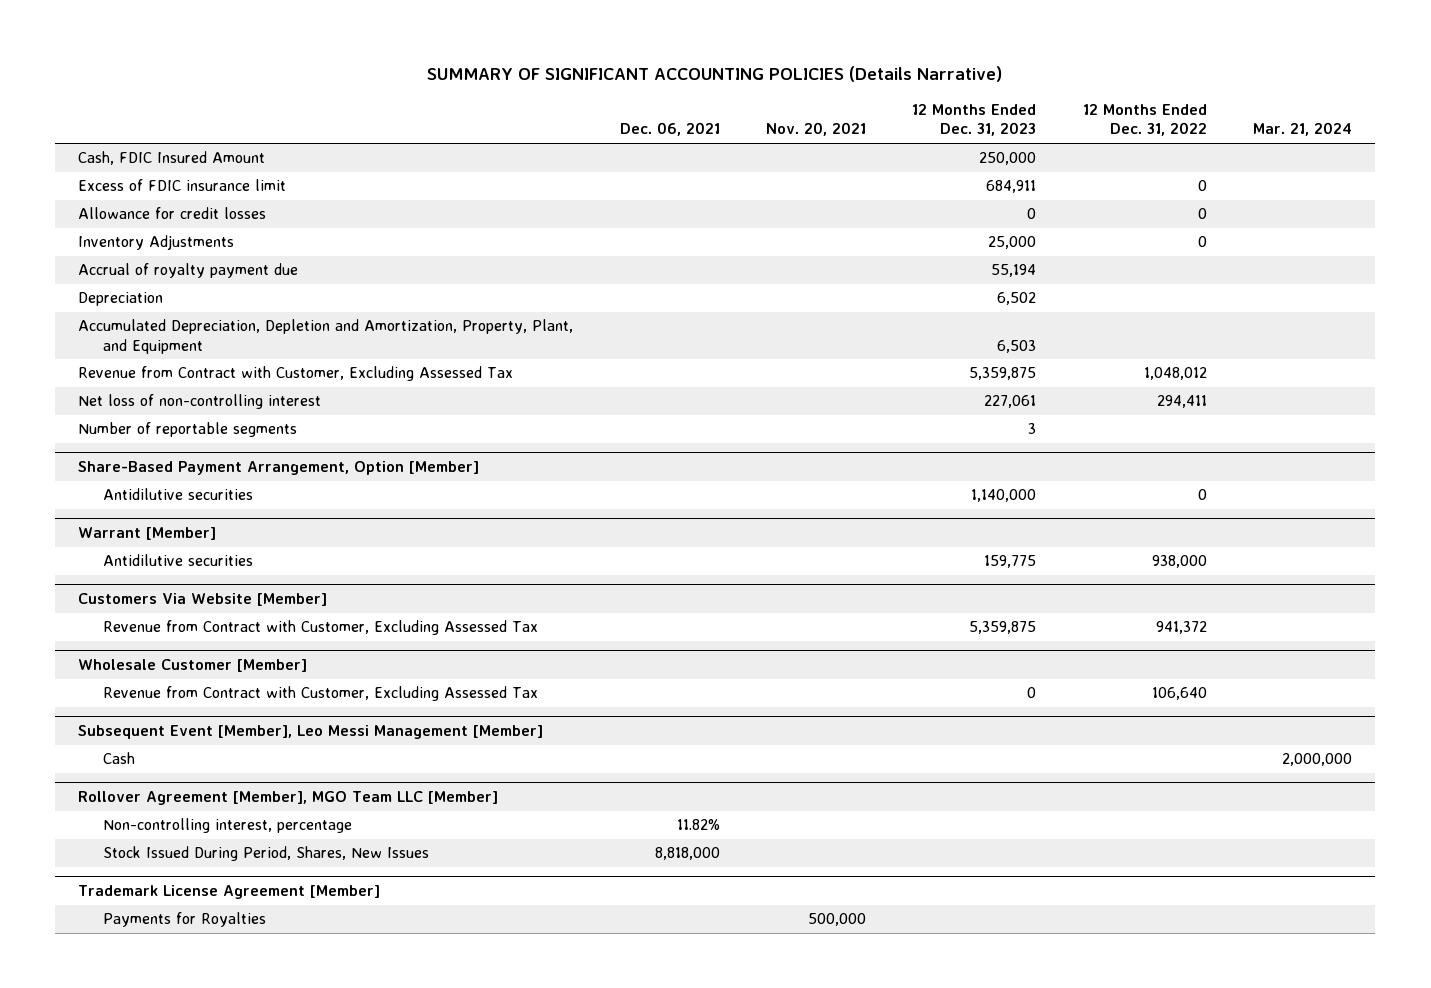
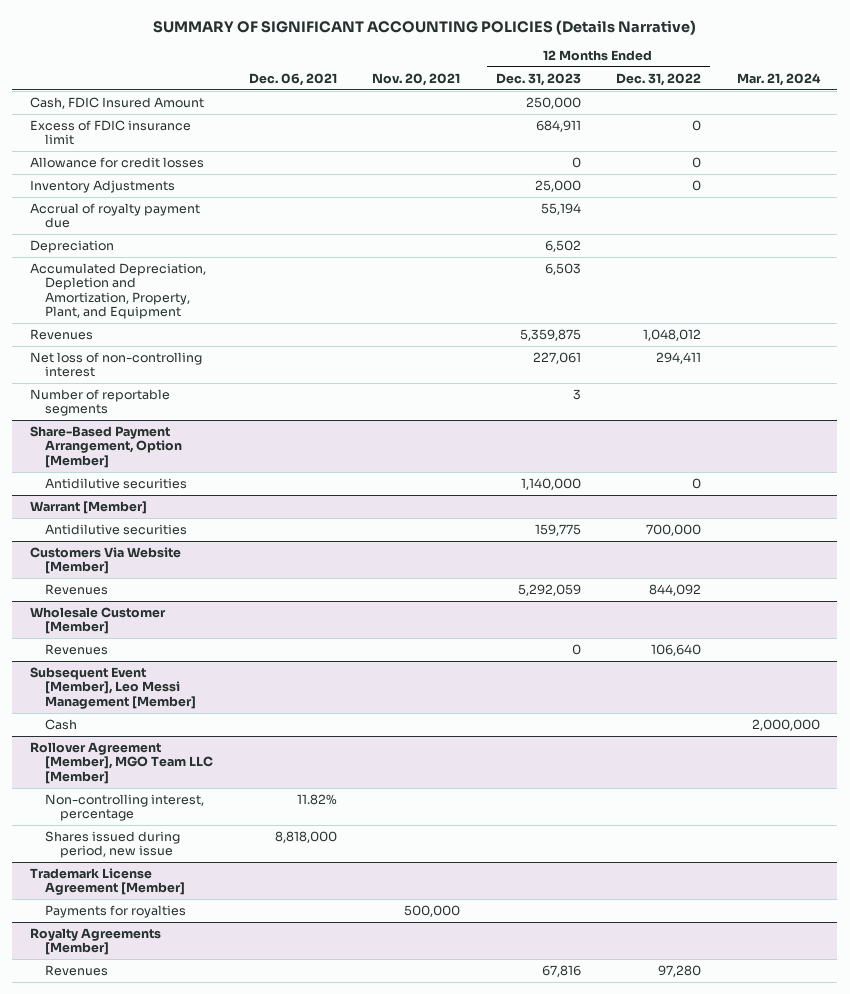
- Revenue from Contract with Customer, Excluding Assessed Tax | | | 5,359,875 | 1,048,012 |
+ Revenues | | | 5,359,875 | 1,048,012 |
@ Warrant [Member]
- Antidilutive securities | | | 159,775 | 938,000 |
+ Antidilutive securities | | | 159,775 | 700,000 |
@ Customers Via Website [Member]
- Revenue from Contract with Customer, Excluding Assessed Tax | | | 5,359,875 | 941,372 |
+ Revenues | | | 5,292,059 | 844,092 |
@ Wholesale Customer [Member]
- Revenue from Contract with Customer, Excluding Assessed Tax | | | 0 | 106,640 |
+ Revenues | | | 0 | 106,640 |
@ Rollover Agreement [Member], MGO Team LLC [Member]
- Stock Issued During Period, Shares, New Issues | 8,818,000 | | | |
+ Shares issued during period, new issue | 8,818,000 | | | |
@ Trademark License Agreement [Member]
- Payments for Royalties | | 500,000 | | |
+ Payments for royalties | | 500,000 | | |
+ Royalty Agreements [Member]
+ Revenues | | | 67,816 | 97,280 |

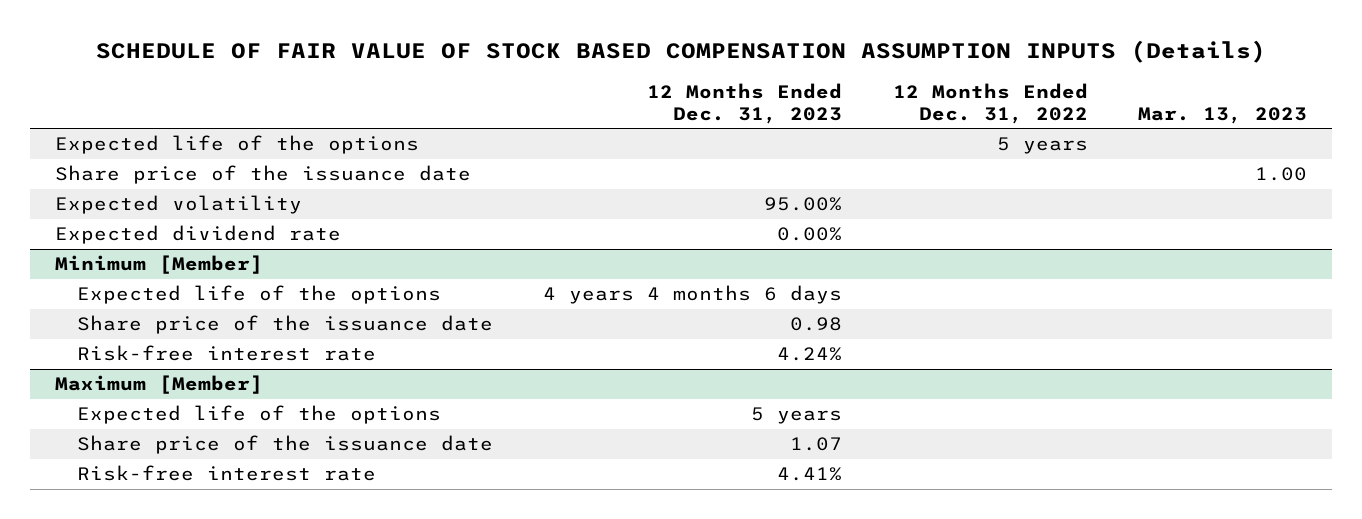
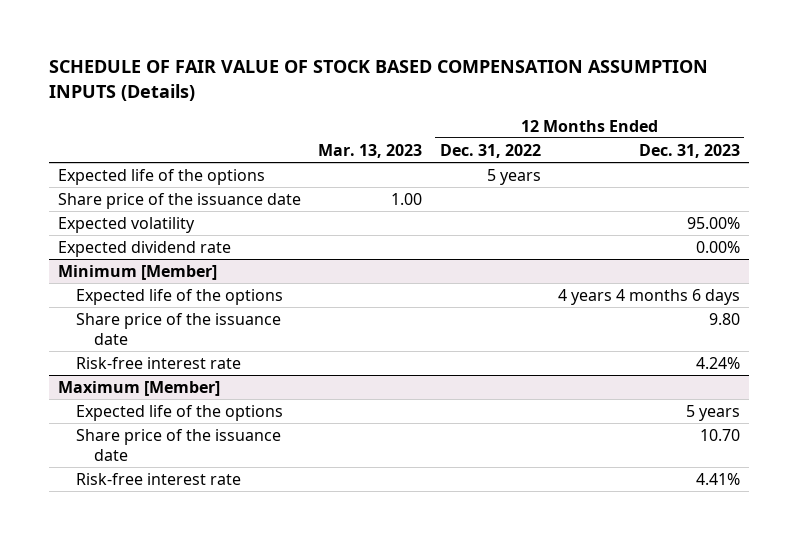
- | 12 Months Ended Dec. 31, 2023 | 12 Months Ended Dec. 31, 2022 | Mar. 13, 2023
+ | Mar. 13, 2023 | 12 Months Ended Dec. 31, 2022 | 12 Months Ended Dec. 31, 2023
@ Minimum [Member]
- Share price of the issuance date | 0.98 | |
+ Share price of the issuance date | | | 9.80
@ Maximum [Member]
- Share price of the issuance date | 1.07 | |
+ Share price of the issuance date | | | 10.70

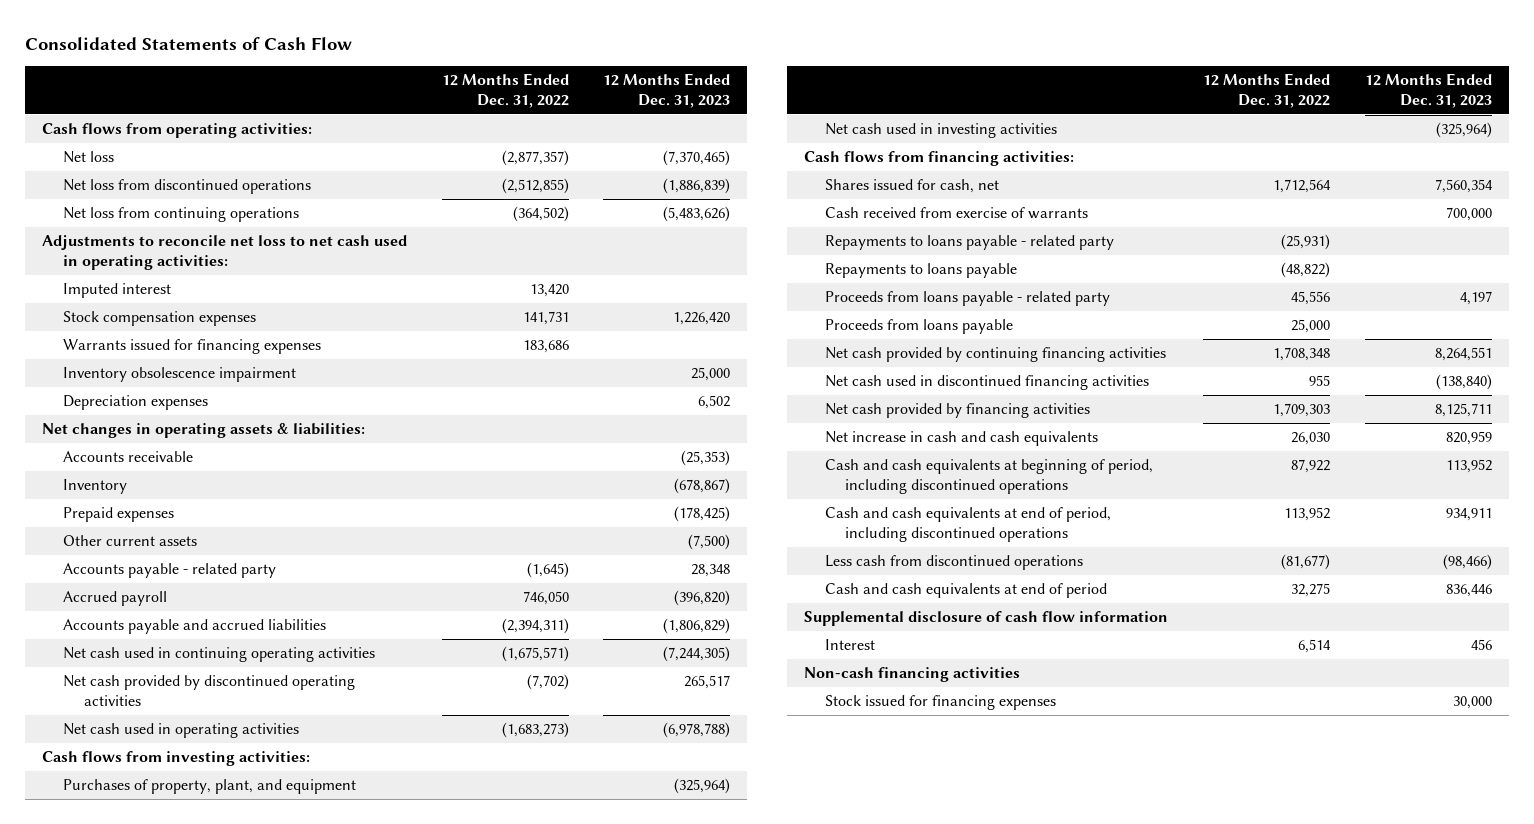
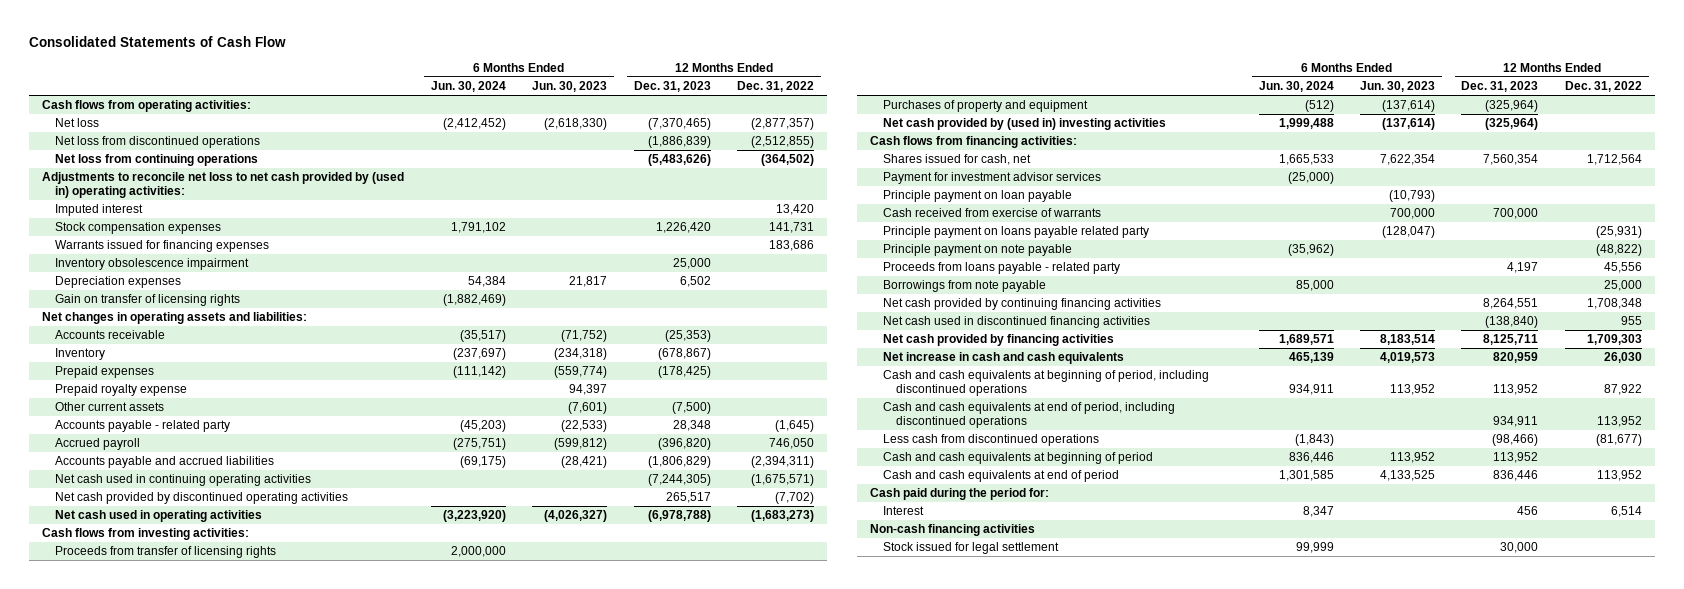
- | 12 Months Ended Dec. 31, 2022 | 12 Months Ended Dec. 31, 2023
+ | 6 Months Ended Jun. 30, 2024 | 6 Months Ended Jun. 30, 2023 | 12 Months Ended Dec. 31, 2023 | 12 Months Ended Dec. 31, 2022
- Adjustments to reconcile net loss to net cash used in operating activities:
+ Adjustments to reconcile net loss to net cash provided by (used in) operating activities:
- Net changes in operating assets & liabilities:
+ Gain on transfer of licensing rights | (1,882,469) | | |
+ Net changes in operating assets and liabilities:
+ Prepaid royalty expense | | 94,397 | |
- Purchases of property, plant, and equipment | | (325,964)
- Net cash used in investing activities | | (325,964)
+ Proceeds from transfer of licensing rights | 2,000,000 | | |
+ Purchases of property and equipment | (512) | (137,614) | (325,964) |
+ Net cash provided by (used in) investing activities | 1,999,488 | (137,614) | (325,964) |
+ Payment for investment advisor services | (25,000) | | |
+ Principle payment on loan payable | | (10,793) | |
- Repayments to loans payable - related party | (25,931) |
- Repayments to loans payable | (48,822) |
+ Principle payment on loans payable related party | | (128,047) | | (25,931)
+ Principle payment on note payable | (35,962) | | | (48,822)
- Proceeds from loans payable | 25,000 |
+ Borrowings from note payable | 85,000 | | | 25,000
- Cash and cash equivalents at end of period | 32,275 | 836,446
- Supplemental disclosure of cash flow information
+ Cash and cash equivalents at beginning of period | 836,446 | 113,952 | 113,952 |
+ Cash and cash equivalents at end of period | 1,301,585 | 4,133,525 | 836,446 | 113,952
+ Cash paid during the period for:
- Stock issued for financing expenses | | 30,000
+ Stock issued for legal settlement | 99,999 | | 30,000 |

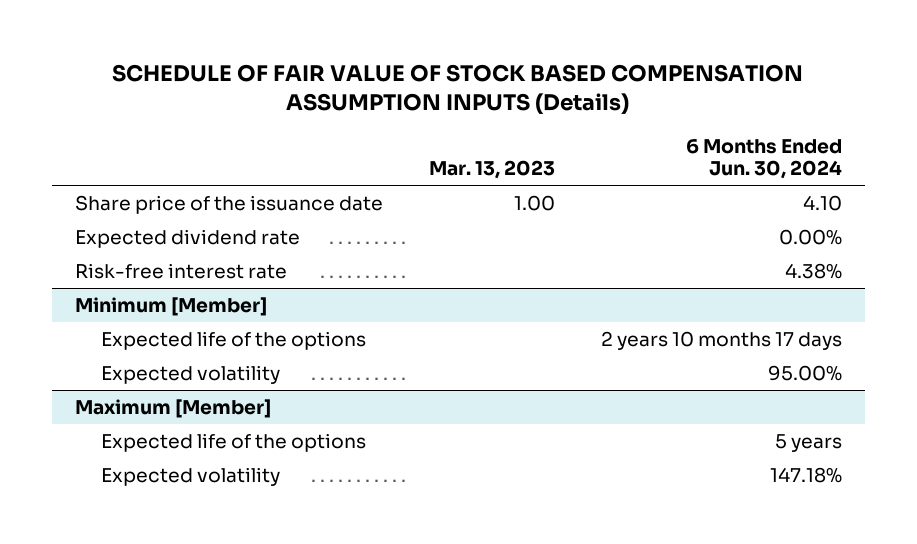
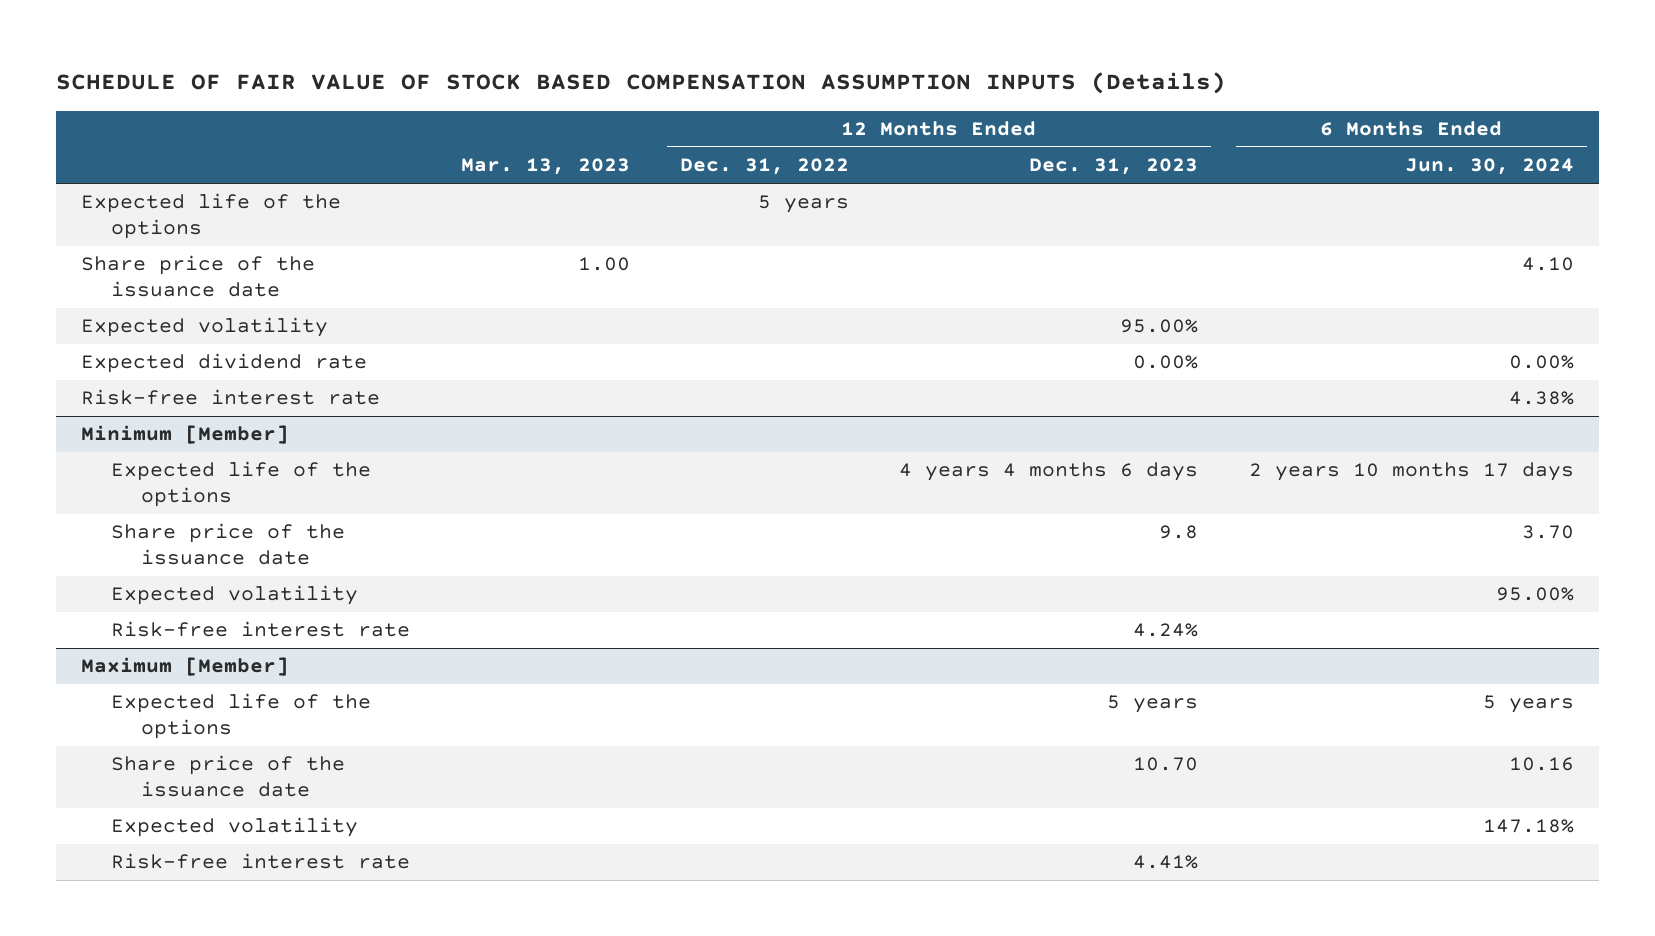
- | Mar. 13, 2023 | 6 Months Ended Jun. 30, 2024
+ | Mar. 13, 2023 | 12 Months Ended Dec. 31, 2022 | 12 Months Ended Dec. 31, 2023 | 6 Months Ended Jun. 30, 2024
+ Expected life of the options | | 5 years | |
+ Expected volatility | | | 95.00% |
@ Minimum [Member]
+ Share price of the issuance date | | | 9.8 | 3.70
+ Risk-free interest rate | | | 4.24% |
@ Maximum [Member]
+ Share price of the issuance date | | | 10.70 | 10.16
+ Risk-free interest rate | | | 4.41% |

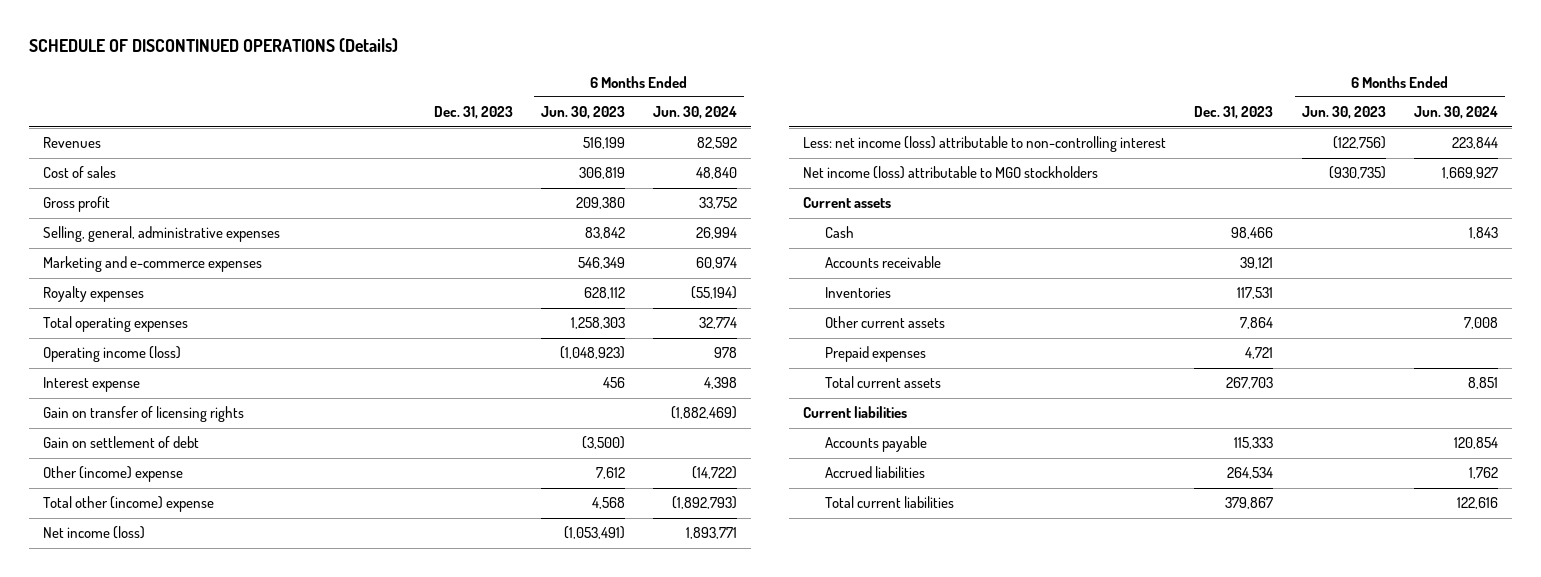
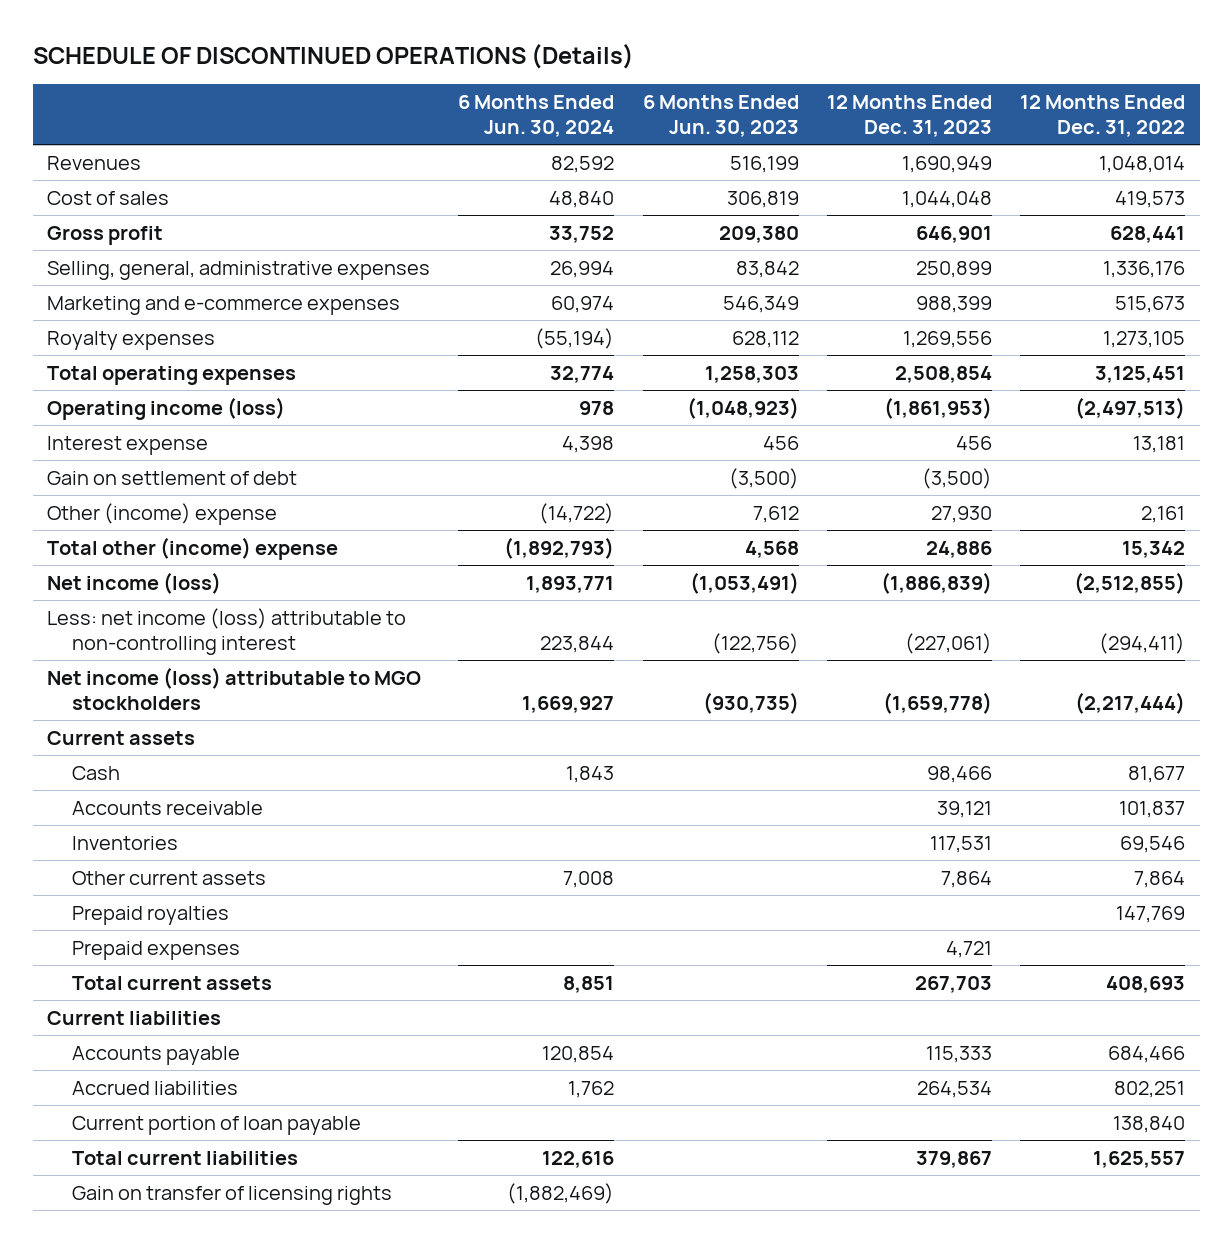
- | Dec. 31, 2023 | 6 Months Ended Jun. 30, 2023 | 6 Months Ended Jun. 30, 2024
+ | 6 Months Ended Jun. 30, 2024 | 6 Months Ended Jun. 30, 2023 | 12 Months Ended Dec. 31, 2023 | 12 Months Ended Dec. 31, 2022
+ Prepaid royalties | | | | 147,769
+ Current portion of loan payable | | | | 138,840
moved down: Gain on transfer of licensing rights | (1,882,469) | | |

